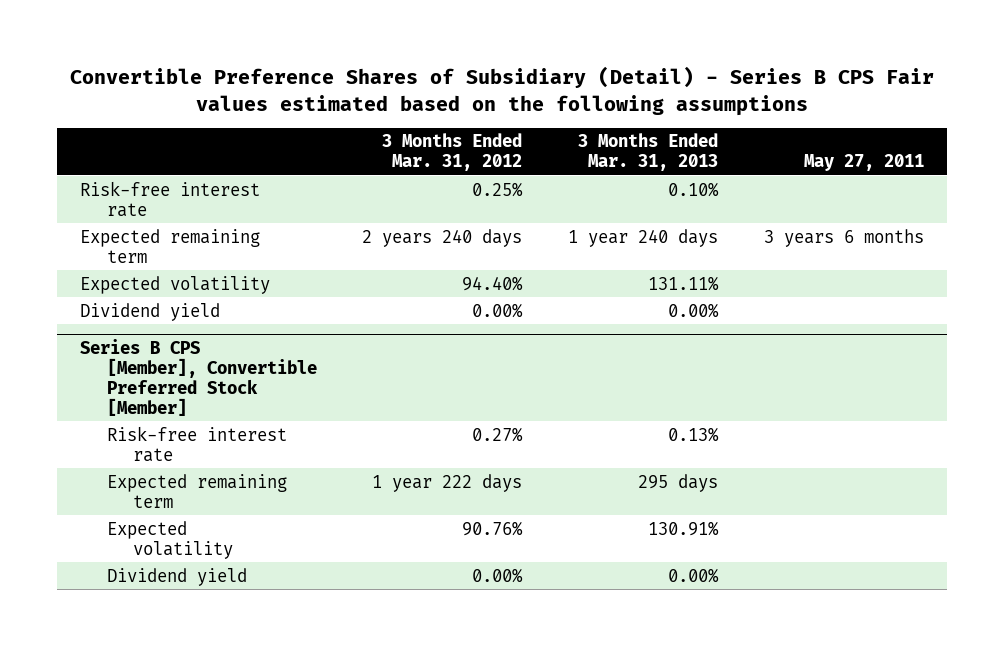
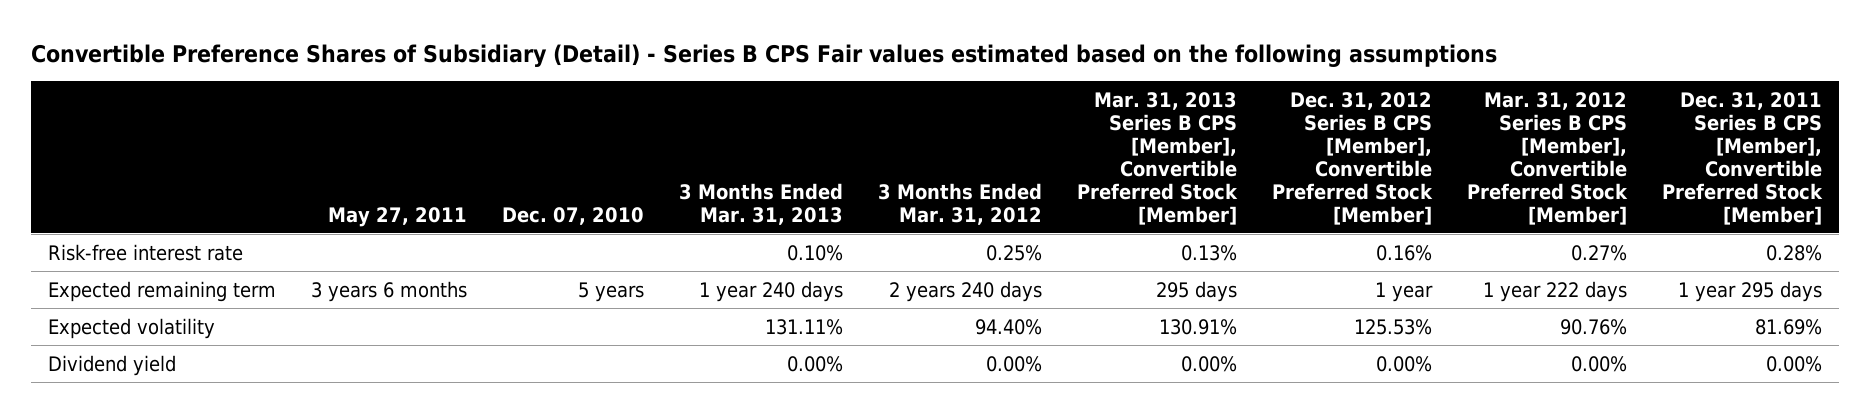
- | 3 Months Ended Mar. 31, 2012 | 3 Months Ended Mar. 31, 2013 | May 27, 2011
+ | May 27, 2011 | Dec. 07, 2010 | 3 Months Ended Mar. 31, 2013 | 3 Months Ended Mar. 31, 2012 | Mar. 31, 2013 Series B CPS [Member], Convertible Preferred Stock [Member] | Dec. 31, 2012 Series B CPS [Member], Convertible Preferred Stock [Member] | Mar. 31, 2012 Series B CPS [Member], Convertible Preferred Stock [Member] | Dec. 31, 2011 Series B CPS [Member], Convertible Preferred Stock [Member]
- Series B CPS [Member], Convertible Preferred Stock [Member]
- Risk-free interest rate | 0.27% | 0.13% |
- Expected remaining term | 1 year 222 days | 295 days |
- Expected volatility | 90.76% | 130.91% |
- Dividend yield | 0.00% | 0.00% |

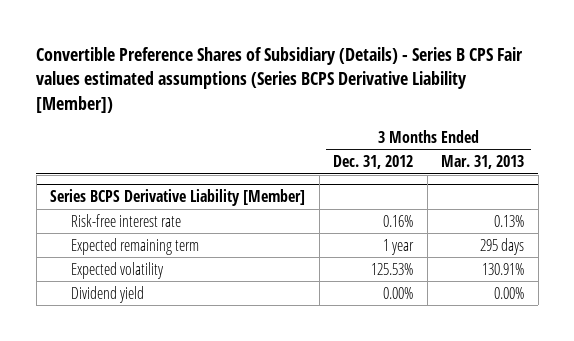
- Convertible Preference Shares of Subsidiary (Detail) - Series B CPS Fair values estimated based on the following assumptions
+ Convertible Preference Shares of Subsidiary (Details) - Series B CPS Fair values estimated assumptions (Series BCPS Derivative Liability [Member])
- | May 27, 2011 | Dec. 07, 2010 | 3 Months Ended Mar. 31, 2013 | 3 Months Ended Mar. 31, 2012 | Mar. 31, 2013 Series B CPS [Member], Convertible Preferred Stock [Member] | Dec. 31, 2012 Series B CPS [Member], Convertible Preferred Stock [Member] | Mar. 31, 2012 Series B CPS [Member], Convertible Preferred Stock [Member] | Dec. 31, 2011 Series B CPS [Member], Convertible Preferred Stock [Member]
+ | 3 Months Ended Dec. 31, 2012 | 3 Months Ended Mar. 31, 2013
- Risk-free interest rate | | | 0.10% | 0.25% | 0.13% | 0.16% | 0.27% | 0.28%
- Expected remaining term | 3 years 6 months | 5 years | 1 year 240 days | 2 years 240 days | 295 days | 1 year | 1 year 222 days | 1 year 295 days
- Expected volatility | | | 131.11% | 94.40% | 130.91% | 125.53% | 90.76% | 81.69%
+ Series BCPS Derivative Liability [Member]
+ Risk-free interest rate | 0.16% | 0.13%
+ Expected remaining term | 1 year | 295 days
+ Expected volatility | 125.53% | 130.91%

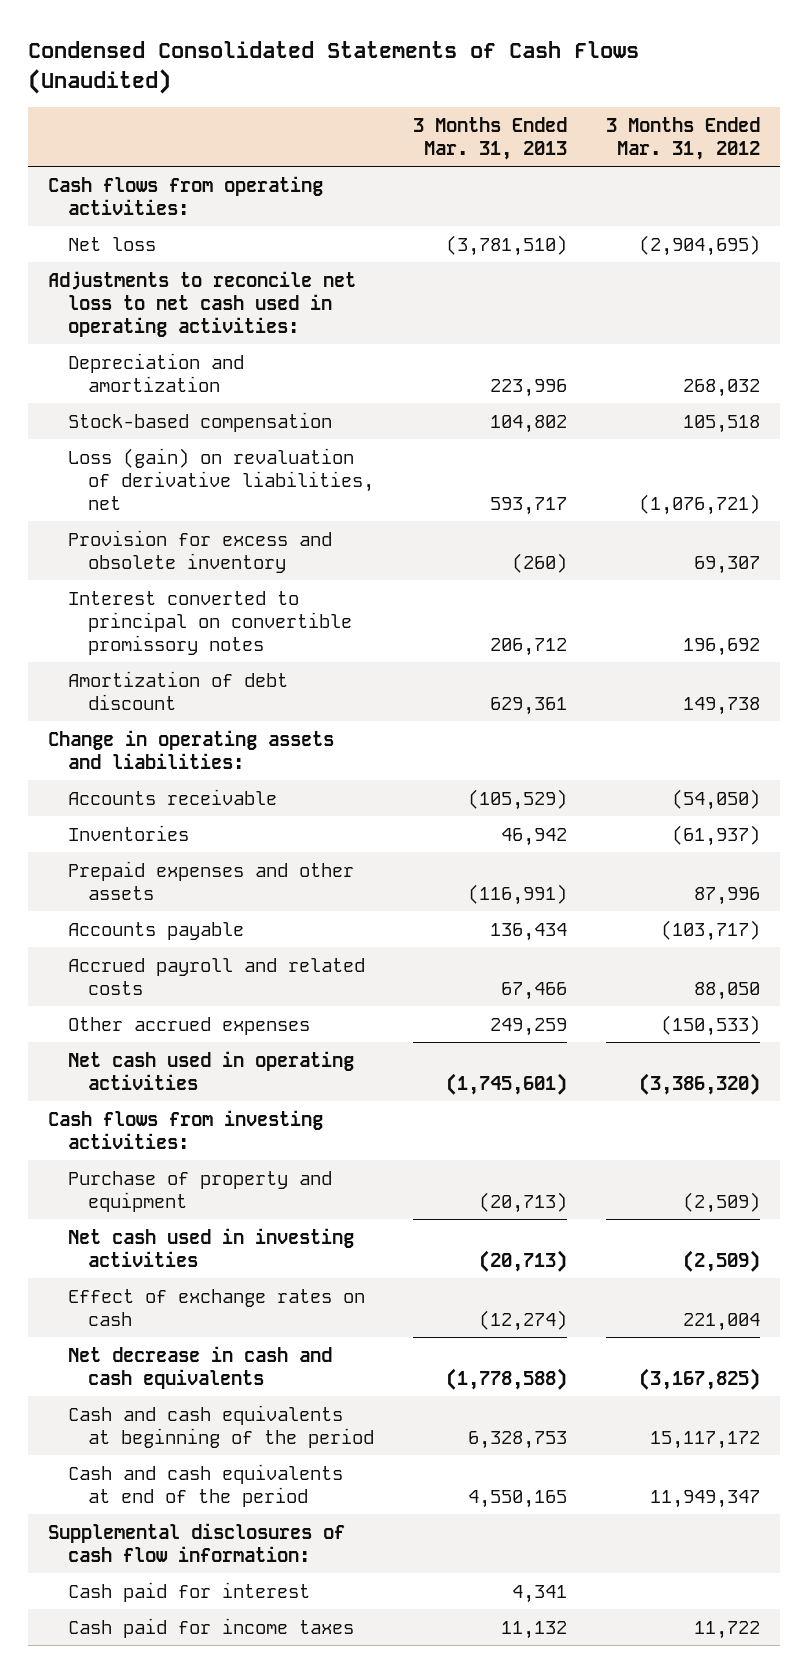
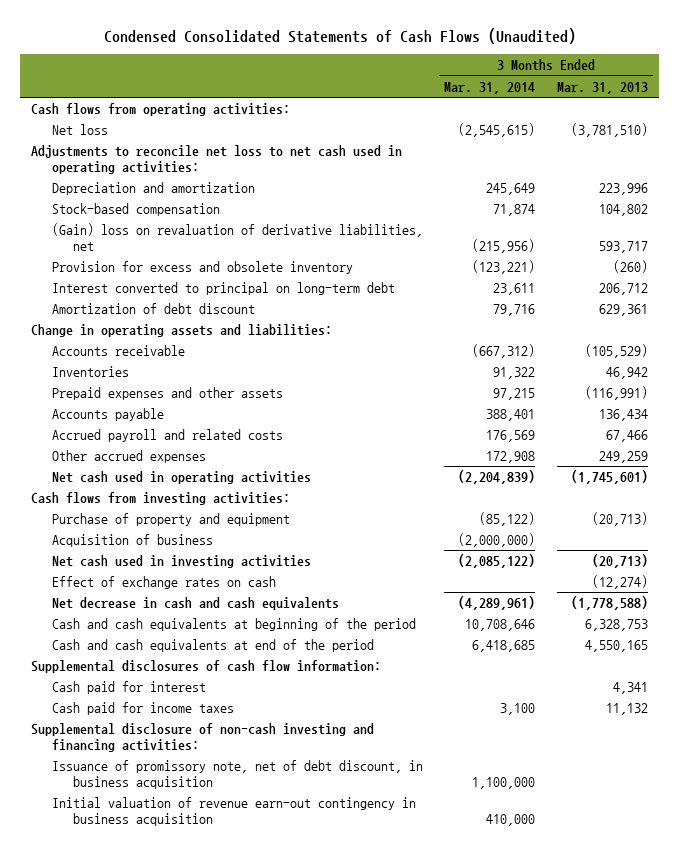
- | 3 Months Ended Mar. 31, 2013 | 3 Months Ended Mar. 31, 2012
+ | 3 Months Ended Mar. 31, 2014 | 3 Months Ended Mar. 31, 2013
- Loss (gain) on revaluation of derivative liabilities, net | 593,717 | (1,076,721)
+ (Gain) loss on revaluation of derivative liabilities, net | (215,956) | 593,717
- Interest converted to principal on convertible promissory notes | 206,712 | 196,692
+ Interest converted to principal on long-term debt | 23,611 | 206,712
+ Acquisition of business | (2,000,000) |
+ Supplemental disclosure of non-cash investing and financing activities:
+ Issuance of promissory note, net of debt discount, in business acquisition | 1,100,000 |
+ Initial valuation of revenue earn-out contingency in business acquisition | 410,000 |

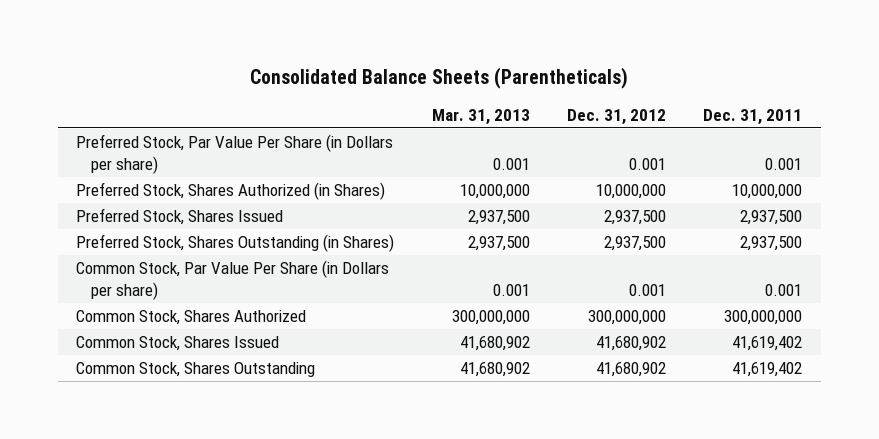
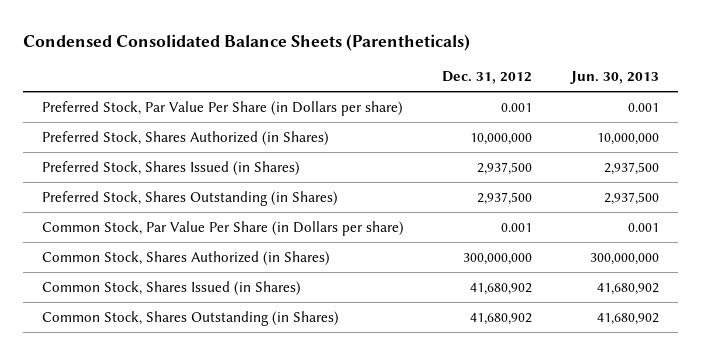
- Consolidated Balance Sheets (Parentheticals)
+ Condensed Consolidated Balance Sheets (Parentheticals)
- | Mar. 31, 2013 | Dec. 31, 2012 | Dec. 31, 2011
+ | Dec. 31, 2012 | Jun. 30, 2013
- Preferred Stock, Shares Issued | 2,937,500 | 2,937,500 | 2,937,500
+ Preferred Stock, Shares Issued (in Shares) | 2,937,500 | 2,937,500
- Common Stock, Shares Authorized | 300,000,000 | 300,000,000 | 300,000,000
- Common Stock, Shares Issued | 41,680,902 | 41,680,902 | 41,619,402
- Common Stock, Shares Outstanding | 41,680,902 | 41,680,902 | 41,619,402
+ Common Stock, Shares Authorized (in Shares) | 300,000,000 | 300,000,000
+ Common Stock, Shares Issued (in Shares) | 41,680,902 | 41,680,902
+ Common Stock, Shares Outstanding (in Shares) | 41,680,902 | 41,680,902

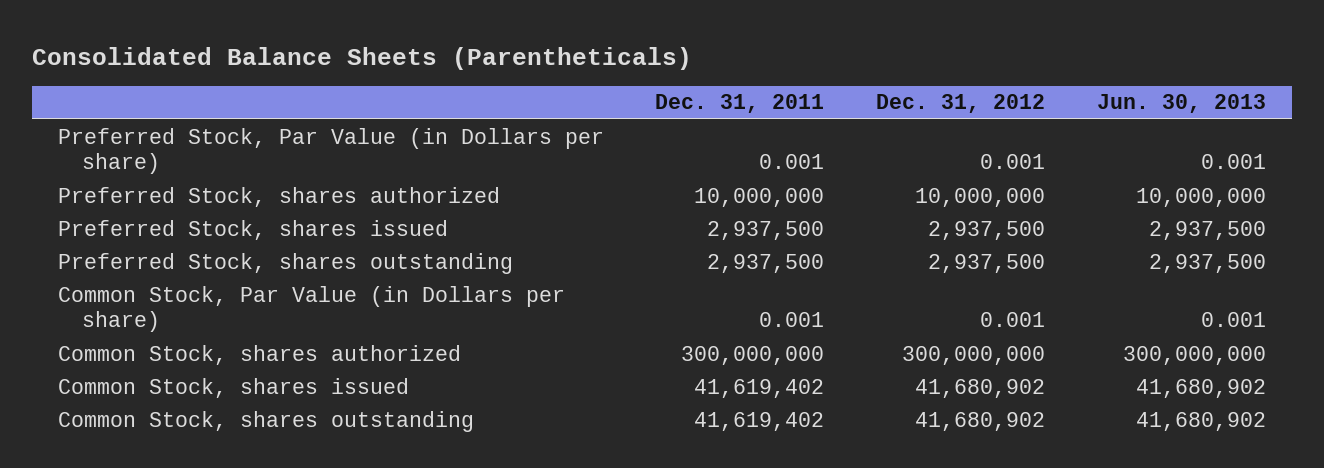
- Condensed Consolidated Balance Sheets (Parentheticals)
+ Consolidated Balance Sheets (Parentheticals)
- | Dec. 31, 2012 | Jun. 30, 2013
+ | Dec. 31, 2011 | Dec. 31, 2012 | Jun. 30, 2013
- Preferred Stock, Par Value Per Share (in Dollars per share) | 0.001 | 0.001
- Preferred Stock, Shares Authorized (in Shares) | 10,000,000 | 10,000,000
- Preferred Stock, Shares Issued (in Shares) | 2,937,500 | 2,937,500
- Preferred Stock, Shares Outstanding (in Shares) | 2,937,500 | 2,937,500
- Common Stock, Par Value Per Share (in Dollars per share) | 0.001 | 0.001
- Common Stock, Shares Authorized (in Shares) | 300,000,000 | 300,000,000
- Common Stock, Shares Issued (in Shares) | 41,680,902 | 41,680,902
- Common Stock, Shares Outstanding (in Shares) | 41,680,902 | 41,680,902
+ Preferred Stock, Par Value (in Dollars per share) | 0.001 | 0.001 | 0.001
+ Preferred Stock, shares authorized | 10,000,000 | 10,000,000 | 10,000,000
+ Preferred Stock, shares issued | 2,937,500 | 2,937,500 | 2,937,500
+ Preferred Stock, shares outstanding | 2,937,500 | 2,937,500 | 2,937,500
+ Common Stock, Par Value (in Dollars per share) | 0.001 | 0.001 | 0.001
+ Common Stock, shares authorized | 300,000,000 | 300,000,000 | 300,000,000
+ Common Stock, shares issued | 41,619,402 | 41,680,902 | 41,680,902
+ Common Stock, shares outstanding | 41,619,402 | 41,680,902 | 41,680,902

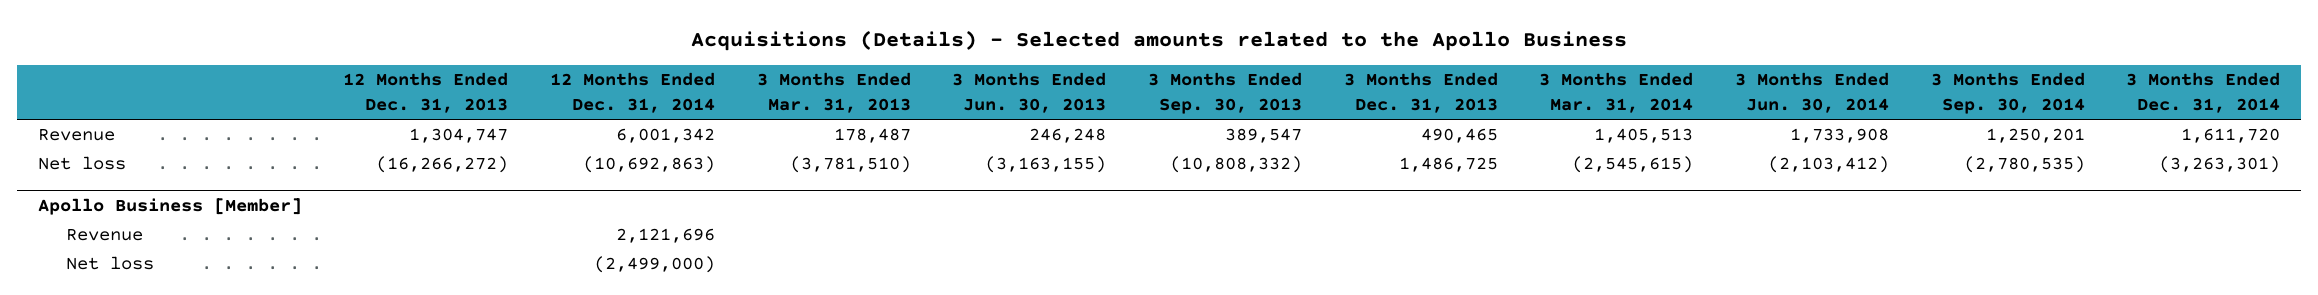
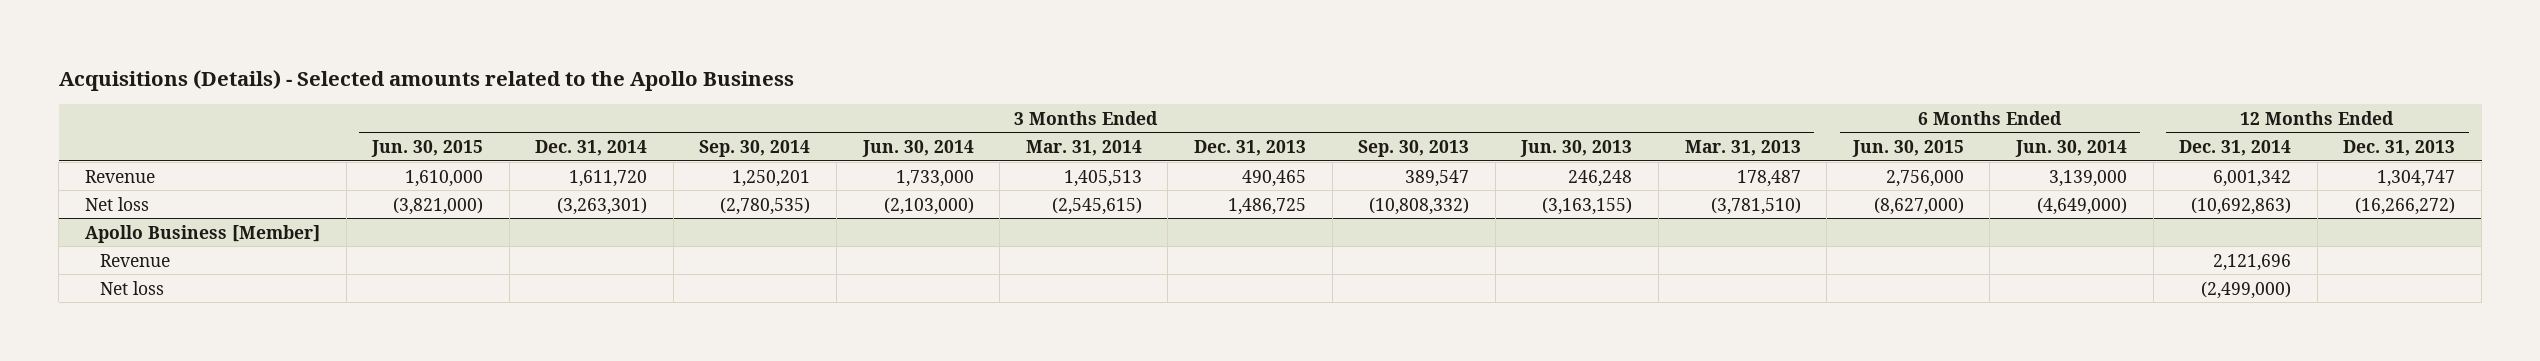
- | 12 Months Ended Dec. 31, 2013 | 12 Months Ended Dec. 31, 2014 | 3 Months Ended Mar. 31, 2013 | 3 Months Ended Jun. 30, 2013 | 3 Months Ended Sep. 30, 2013 | 3 Months Ended Dec. 31, 2013 | 3 Months Ended Mar. 31, 2014 | 3 Months Ended Jun. 30, 2014 | 3 Months Ended Sep. 30, 2014 | 3 Months Ended Dec. 31, 2014
+ | 3 Months Ended Jun. 30, 2015 | 3 Months Ended Dec. 31, 2014 | 3 Months Ended Sep. 30, 2014 | 3 Months Ended Jun. 30, 2014 | 3 Months Ended Mar. 31, 2014 | 3 Months Ended Dec. 31, 2013 | 3 Months Ended Sep. 30, 2013 | 3 Months Ended Jun. 30, 2013 | 3 Months Ended Mar. 31, 2013 | 6 Months Ended Jun. 30, 2015 | 6 Months Ended Jun. 30, 2014 | 12 Months Ended Dec. 31, 2014 | 12 Months Ended Dec. 31, 2013
- Revenue | 1,304,747 | 6,001,342 | 178,487 | 246,248 | 389,547 | 490,465 | 1,405,513 | 1,733,908 | 1,250,201 | 1,611,720
- Net loss | (16,266,272) | (10,692,863) | (3,781,510) | (3,163,155) | (10,808,332) | 1,486,725 | (2,545,615) | (2,103,412) | (2,780,535) | (3,263,301)
+ Revenue | 1,610,000 | 1,611,720 | 1,250,201 | 1,733,000 | 1,405,513 | 490,465 | 389,547 | 246,248 | 178,487 | 2,756,000 | 3,139,000 | 6,001,342 | 1,304,747
+ Net loss | (3,821,000) | (3,263,301) | (2,780,535) | (2,103,000) | (2,545,615) | 1,486,725 | (10,808,332) | (3,163,155) | (3,781,510) | (8,627,000) | (4,649,000) | (10,692,863) | (16,266,272)

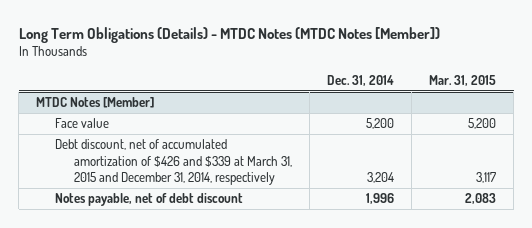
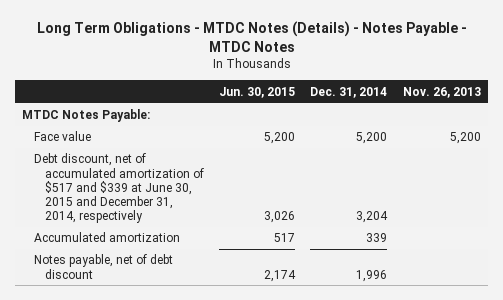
- Long Term Obligations (Details) - MTDC Notes (MTDC Notes [Member])
+ Long Term Obligations - MTDC Notes (Details) - Notes Payable - MTDC Notes
- | Dec. 31, 2014 | Mar. 31, 2015
+ | Jun. 30, 2015 | Dec. 31, 2014 | Nov. 26, 2013
- MTDC Notes [Member]
+ MTDC Notes Payable:
- Debt discount, net of accumulated amortization of $426 and $339 at March 31, 2015 and December 31, 2014, respectively | 3,204 | 3,117
+ Debt discount, net of accumulated amortization of $517 and $339 at June 30, 2015 and December 31, 2014, respectively | 3,026 | 3,204 |
+ Accumulated amortization | 517 | 339 |

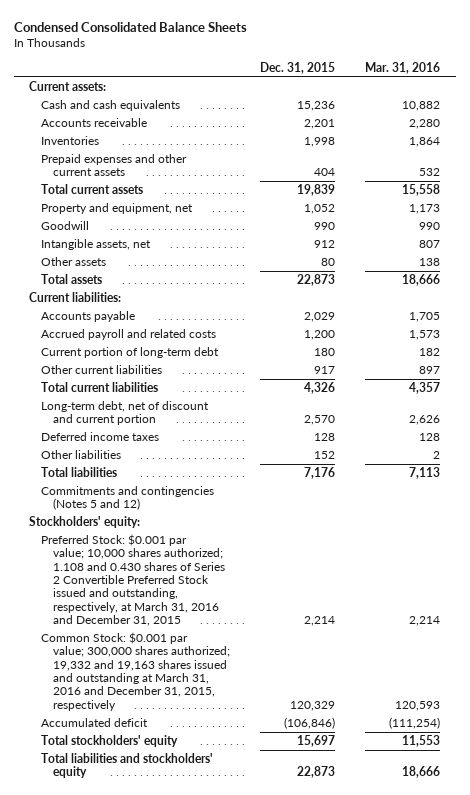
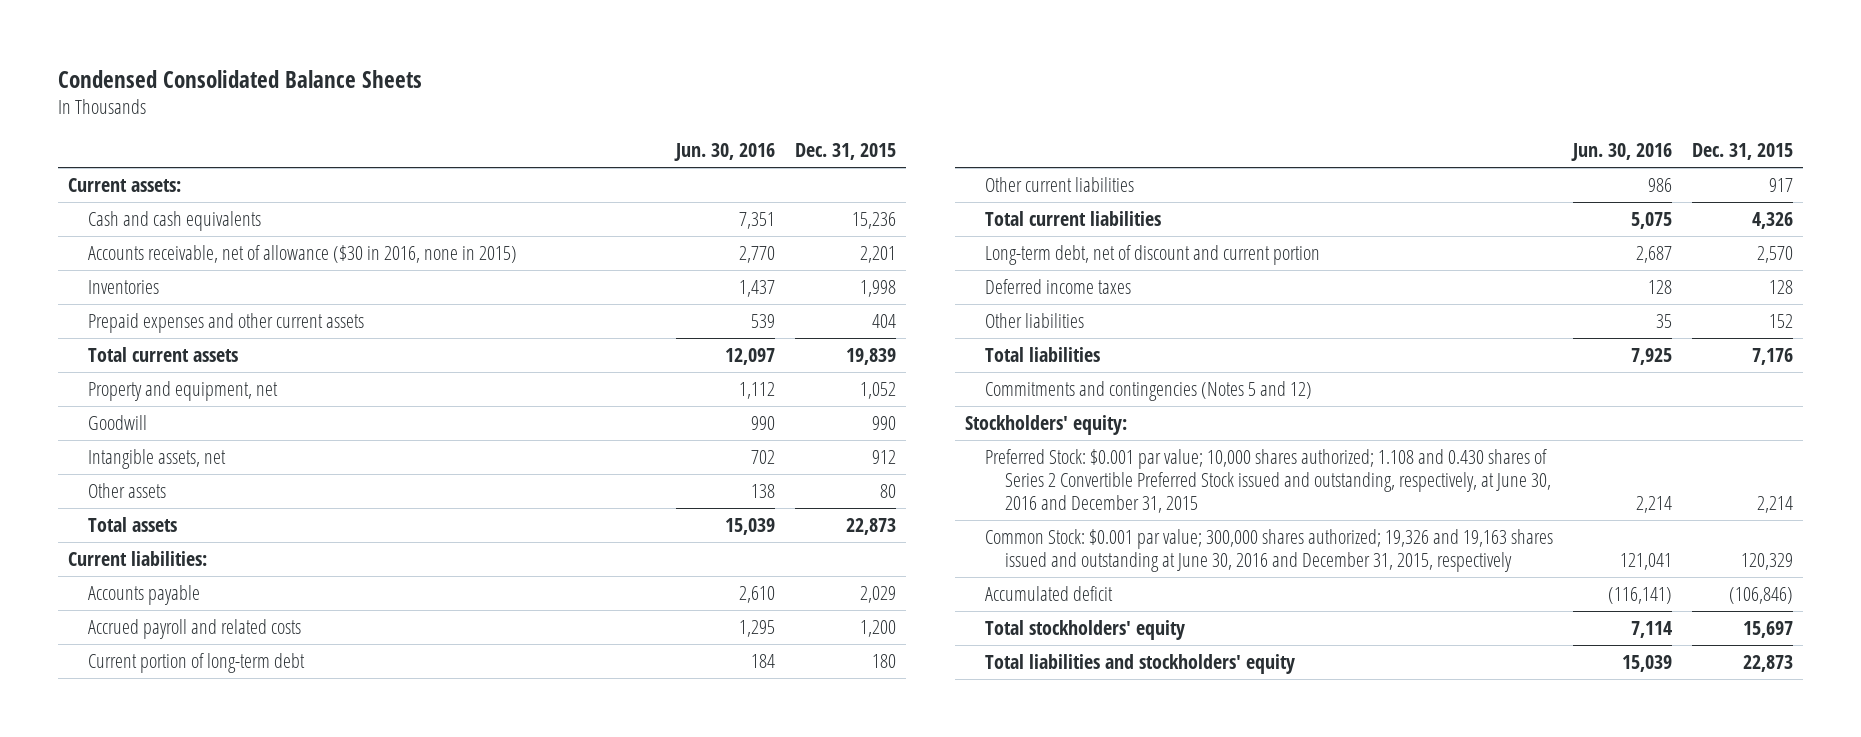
- | Dec. 31, 2015 | Mar. 31, 2016
+ | Jun. 30, 2016 | Dec. 31, 2015
- Accounts receivable | 2,201 | 2,280
+ Accounts receivable, net of allowance ($30 in 2016, none in 2015) | 2,770 | 2,201
- Preferred Stock: $0.001 par value; 10,000 shares authorized; 1.108 and 0.430 shares of Series 2 Convertible Preferred Stock issued and outstanding, respectively, at March 31, 2016 and December 31, 2015 | 2,214 | 2,214
- Common Stock: $0.001 par value; 300,000 shares authorized; 19,332 and 19,163 shares issued and outstanding at March 31, 2016 and December 31, 2015, respectively | 120,329 | 120,593
+ Preferred Stock: $0.001 par value; 10,000 shares authorized; 1.108 and 0.430 shares of Series 2 Convertible Preferred Stock issued and outstanding, respectively, at June 30, 2016 and December 31, 2015 | 2,214 | 2,214
+ Common Stock: $0.001 par value; 300,000 shares authorized; 19,326 and 19,163 shares issued and outstanding at June 30, 2016 and December 31, 2015, respectively | 121,041 | 120,329

